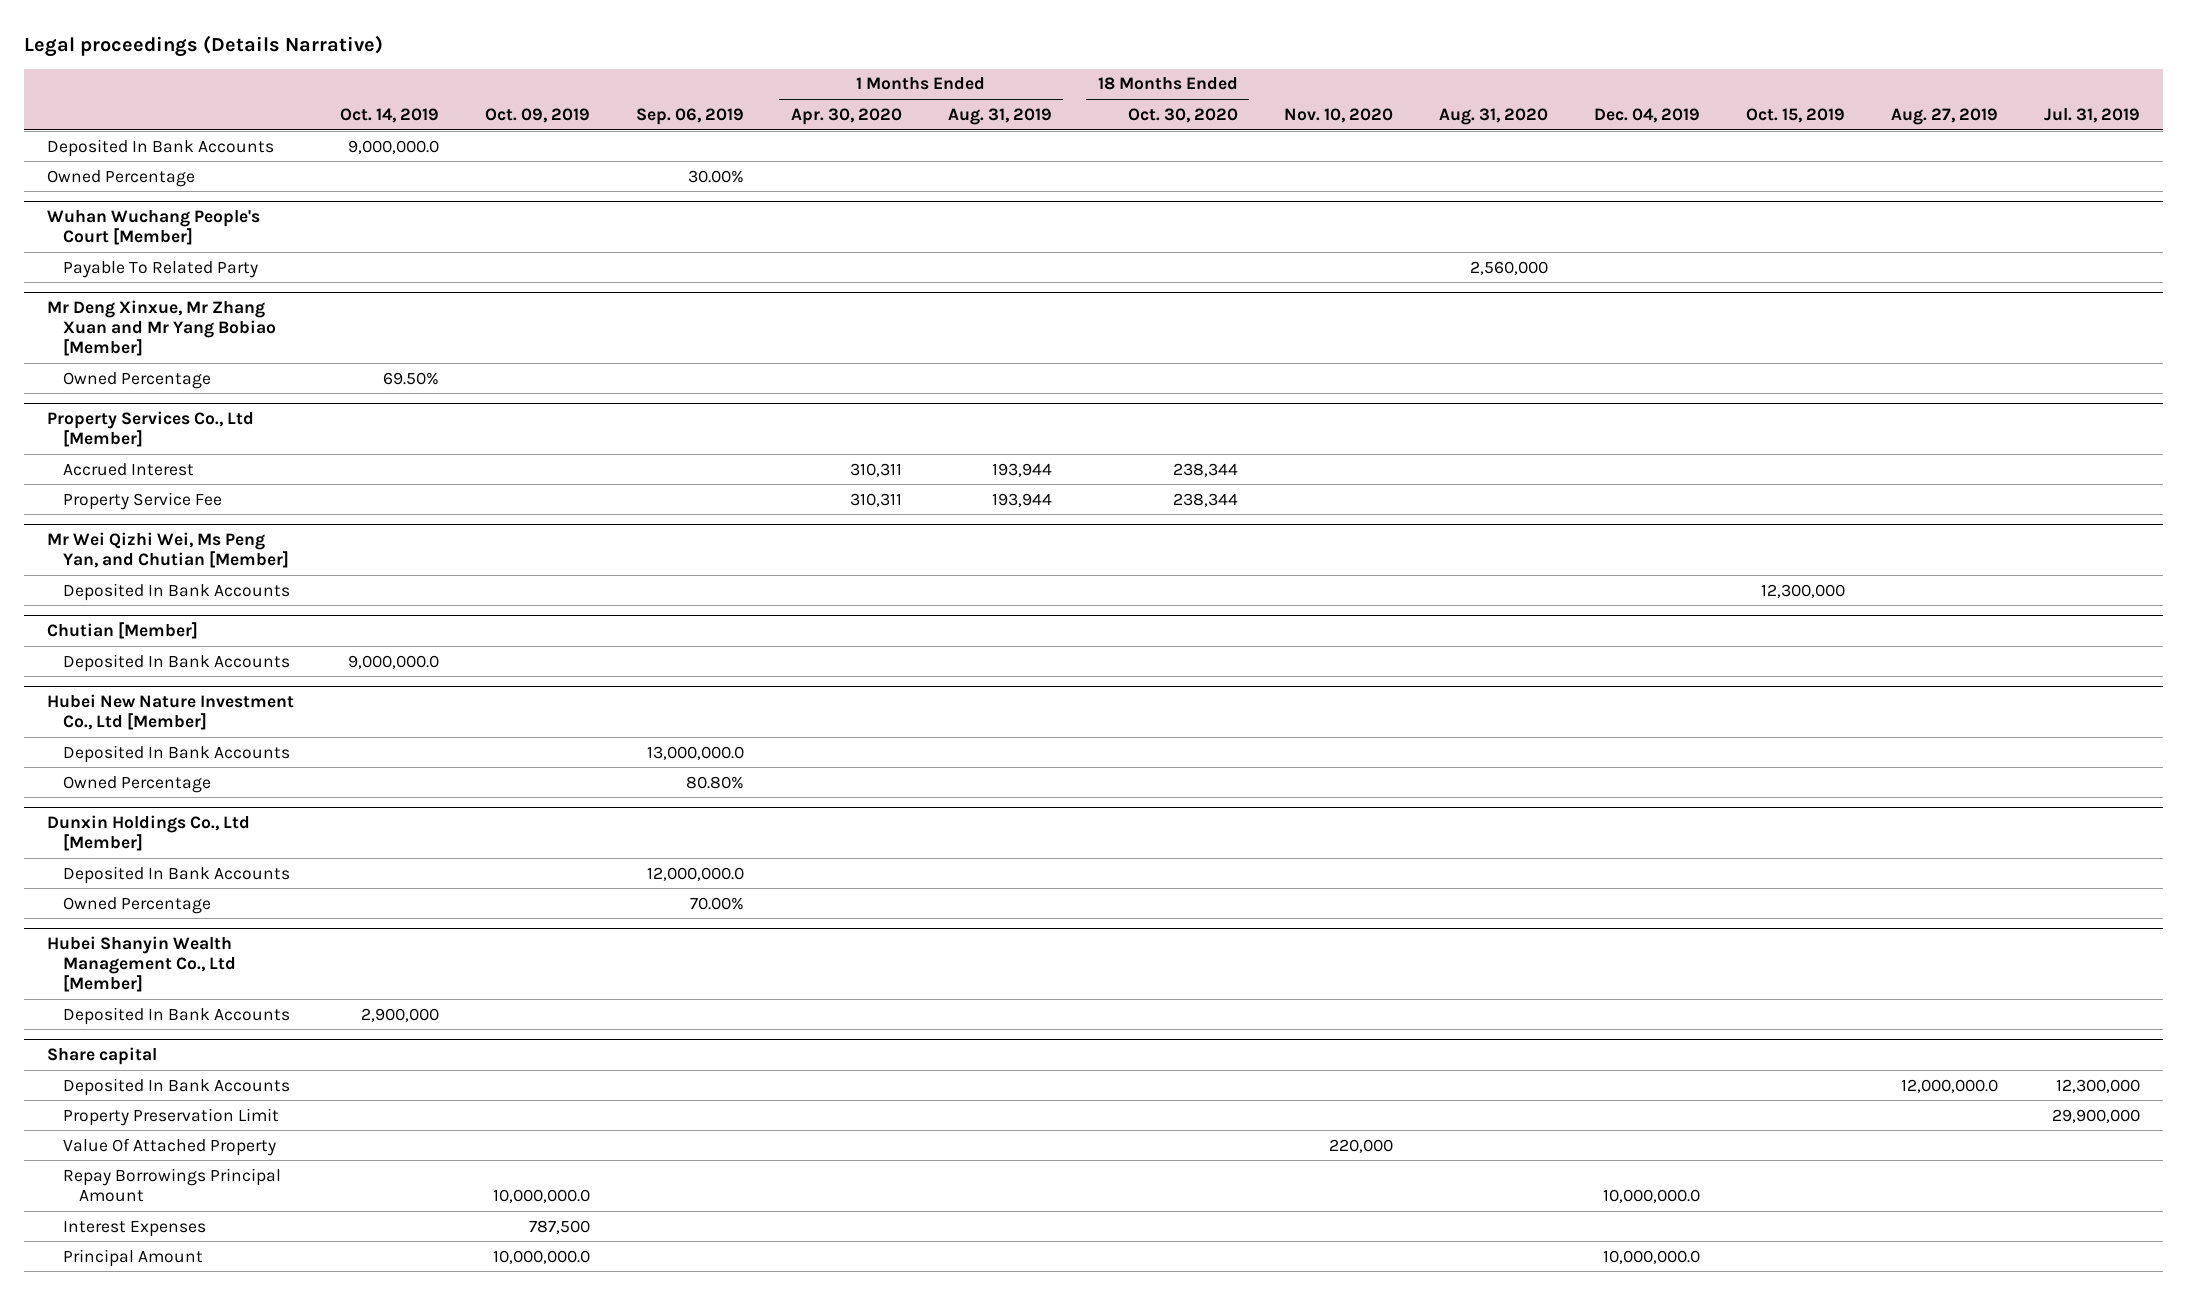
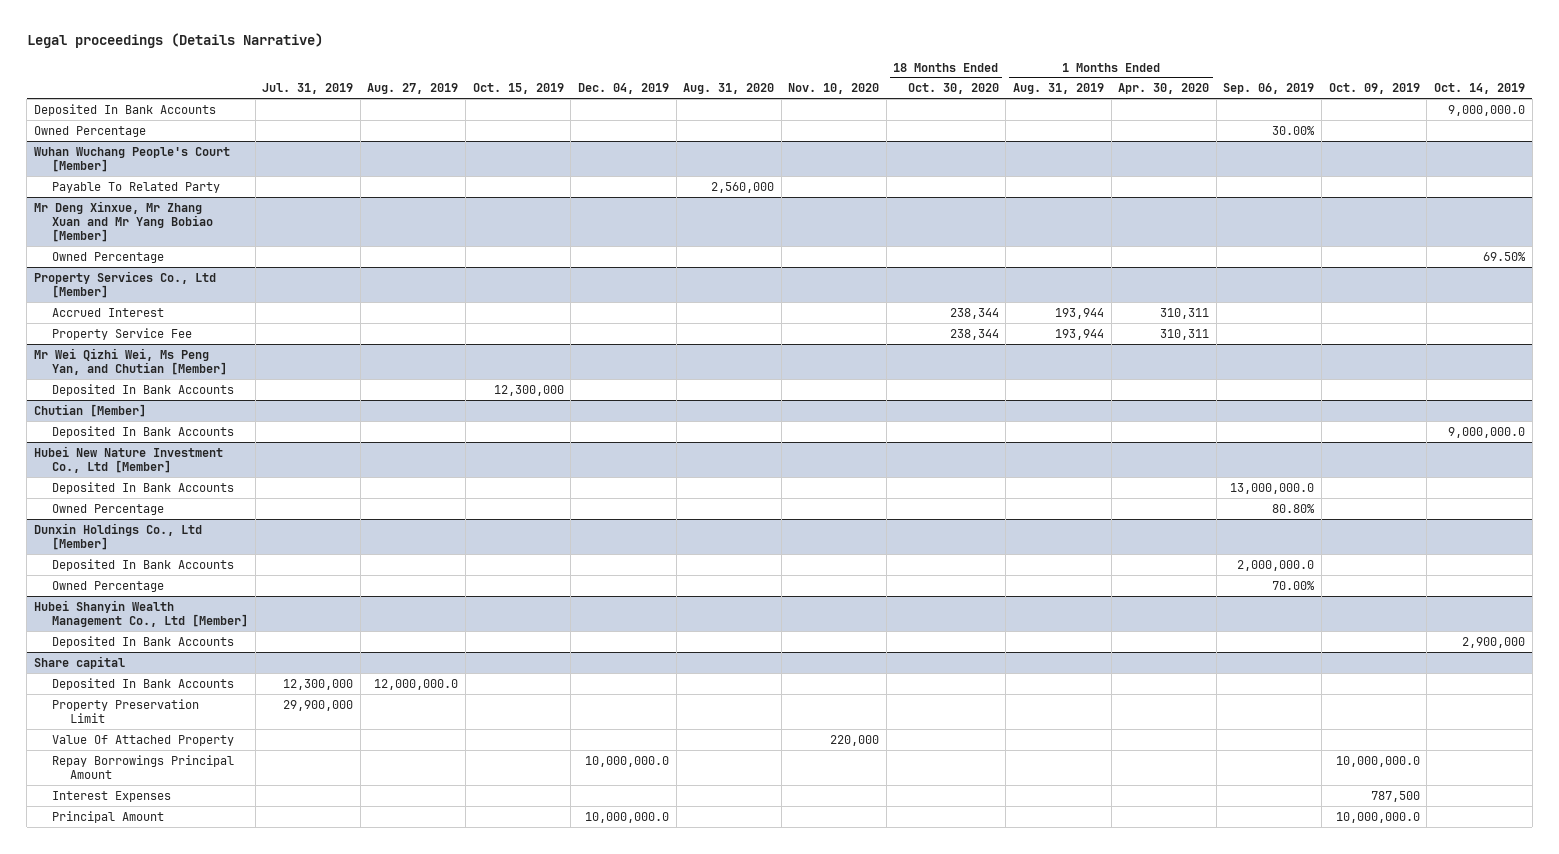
- | Oct. 14, 2019 | Oct. 09, 2019 | Sep. 06, 2019 | 1 Months Ended Apr. 30, 2020 | 1 Months Ended Aug. 31, 2019 | 18 Months Ended Oct. 30, 2020 | Nov. 10, 2020 | Aug. 31, 2020 | Dec. 04, 2019 | Oct. 15, 2019 | Aug. 27, 2019 | Jul. 31, 2019
+ | Jul. 31, 2019 | Aug. 27, 2019 | Oct. 15, 2019 | Dec. 04, 2019 | Aug. 31, 2020 | Nov. 10, 2020 | 18 Months Ended Oct. 30, 2020 | 1 Months Ended Aug. 31, 2019 | 1 Months Ended Apr. 30, 2020 | Sep. 06, 2019 | Oct. 09, 2019 | Oct. 14, 2019
@ Dunxin Holdings Co., Ltd [Member]
- Deposited In Bank Accounts | | | 12,000,000.0 | | | | | | | | |
+ Deposited In Bank Accounts | | | | | | | | | | 2,000,000.0 | |

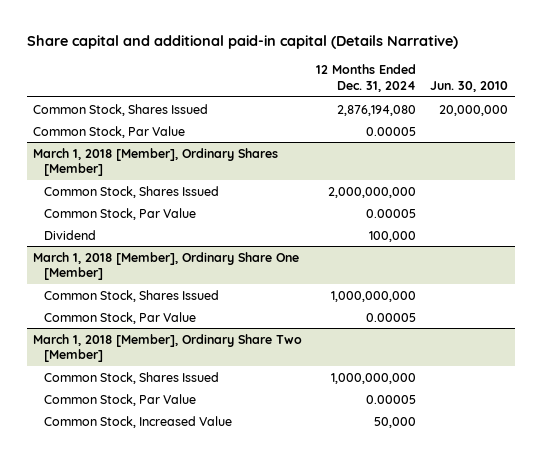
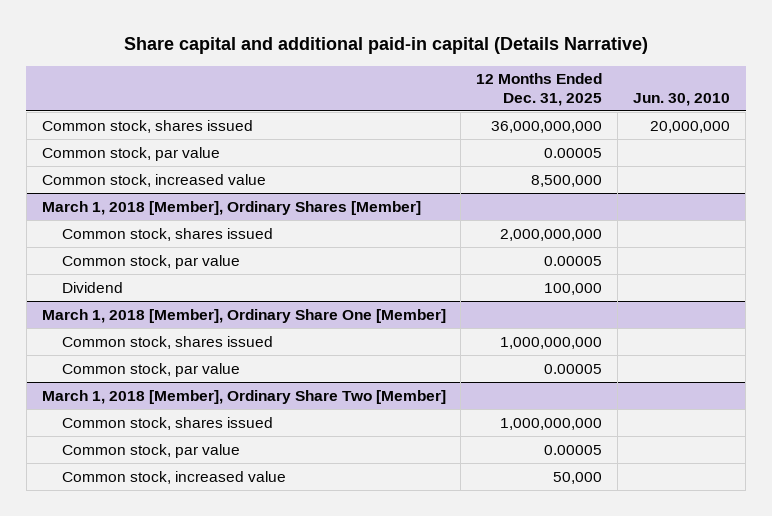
- | 12 Months Ended Dec. 31, 2024 | Jun. 30, 2010
+ | 12 Months Ended Dec. 31, 2025 | Jun. 30, 2010
- Common Stock, Shares Issued | 2,876,194,080 | 20,000,000
- Common Stock, Par Value | 0.00005 |
+ Common stock, shares issued | 36,000,000,000 | 20,000,000
+ Common stock, par value | 0.00005 |
+ Common stock, increased value | 8,500,000 |
@ March 1, 2018 [Member], Ordinary Shares [Member]
- Common Stock, Shares Issued | 2,000,000,000 |
- Common Stock, Par Value | 0.00005 |
+ Common stock, shares issued | 2,000,000,000 |
+ Common stock, par value | 0.00005 |
@ March 1, 2018 [Member], Ordinary Share One [Member]
- Common Stock, Shares Issued | 1,000,000,000 |
- Common Stock, Par Value | 0.00005 |
+ Common stock, shares issued | 1,000,000,000 |
+ Common stock, par value | 0.00005 |
@ March 1, 2018 [Member], Ordinary Share Two [Member]
- Common Stock, Shares Issued | 1,000,000,000 |
- Common Stock, Par Value | 0.00005 |
- Common Stock, Increased Value | 50,000 |
+ Common stock, shares issued | 1,000,000,000 |
+ Common stock, par value | 0.00005 |
+ Common stock, increased value | 50,000 |

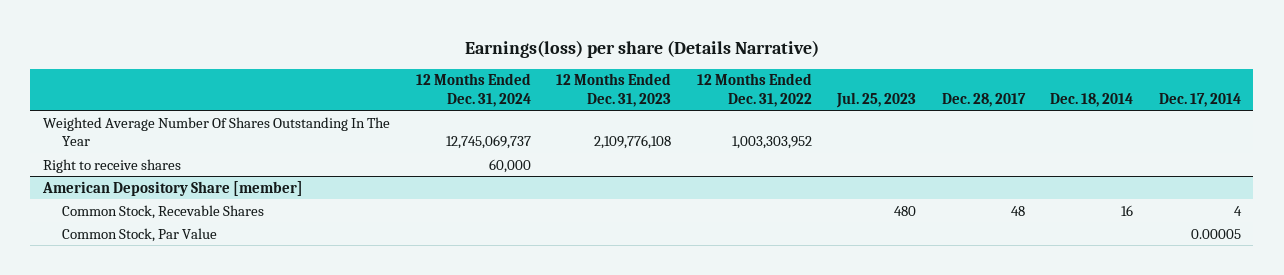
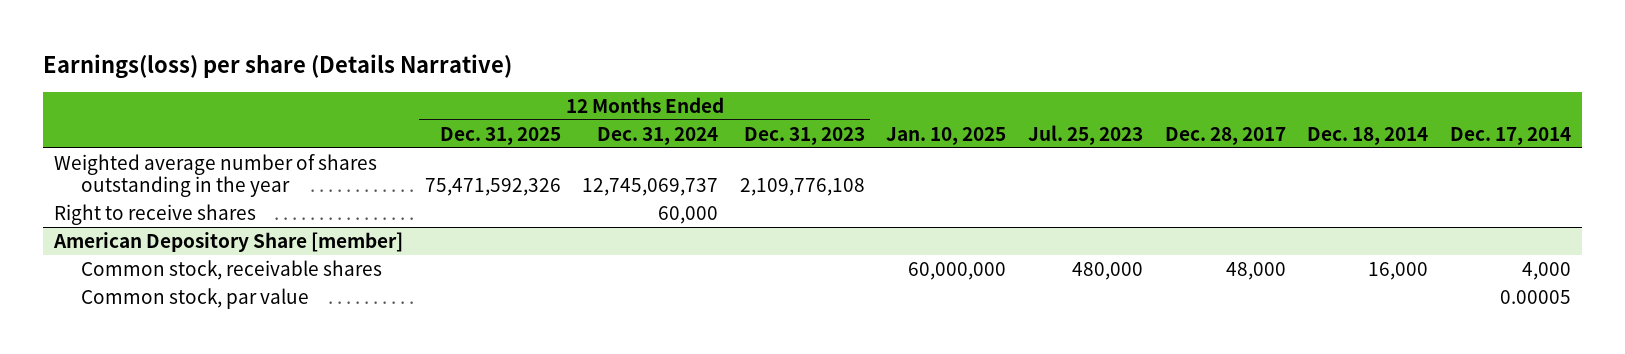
- | 12 Months Ended Dec. 31, 2024 | 12 Months Ended Dec. 31, 2023 | 12 Months Ended Dec. 31, 2022 | Jul. 25, 2023 | Dec. 28, 2017 | Dec. 18, 2014 | Dec. 17, 2014
+ | 12 Months Ended Dec. 31, 2025 | 12 Months Ended Dec. 31, 2024 | 12 Months Ended Dec. 31, 2023 | Jan. 10, 2025 | Jul. 25, 2023 | Dec. 28, 2017 | Dec. 18, 2014 | Dec. 17, 2014
- Weighted Average Number Of Shares Outstanding In The Year | 12,745,069,737 | 2,109,776,108 | 1,003,303,952 | | | |
+ Weighted average number of shares outstanding in the year | 75,471,592,326 | 12,745,069,737 | 2,109,776,108 | | | | |
@ American Depository Share [member]
- Common Stock, Recevable Shares | | | | 480 | 48 | 16 | 4
- Common Stock, Par Value | | | | | | | 0.00005
+ Common stock, receivable shares | | | | 60,000,000 | 480,000 | 48,000 | 16,000 | 4,000
+ Common stock, par value | | | | | | | | 0.00005

